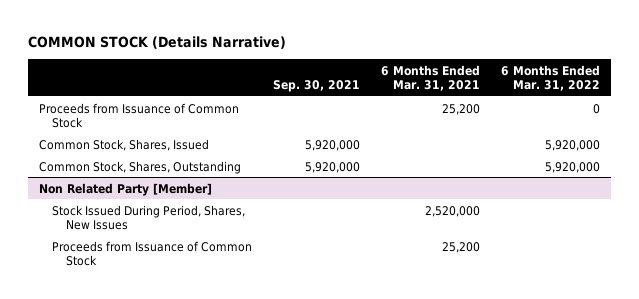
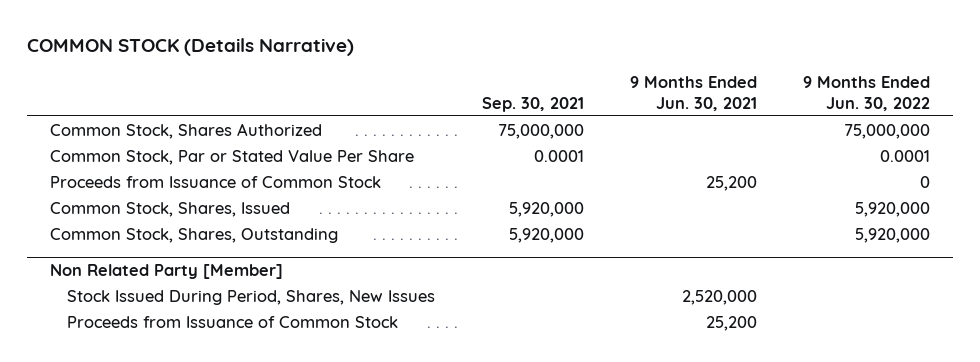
- | Sep. 30, 2021 | 6 Months Ended Mar. 31, 2021 | 6 Months Ended Mar. 31, 2022
+ | Sep. 30, 2021 | 9 Months Ended Jun. 30, 2021 | 9 Months Ended Jun. 30, 2022
+ Common Stock, Shares Authorized | 75,000,000 | | 75,000,000
+ Common Stock, Par or Stated Value Per Share | 0.0001 | | 0.0001

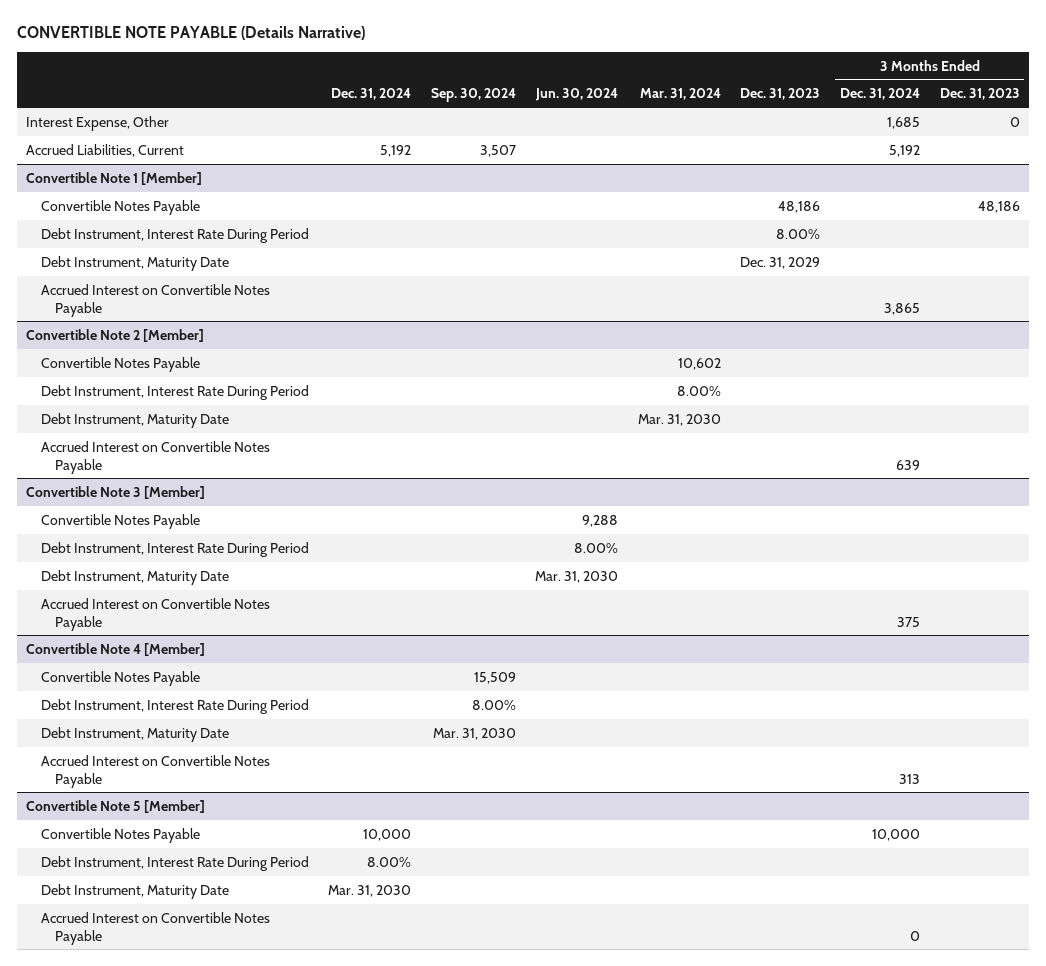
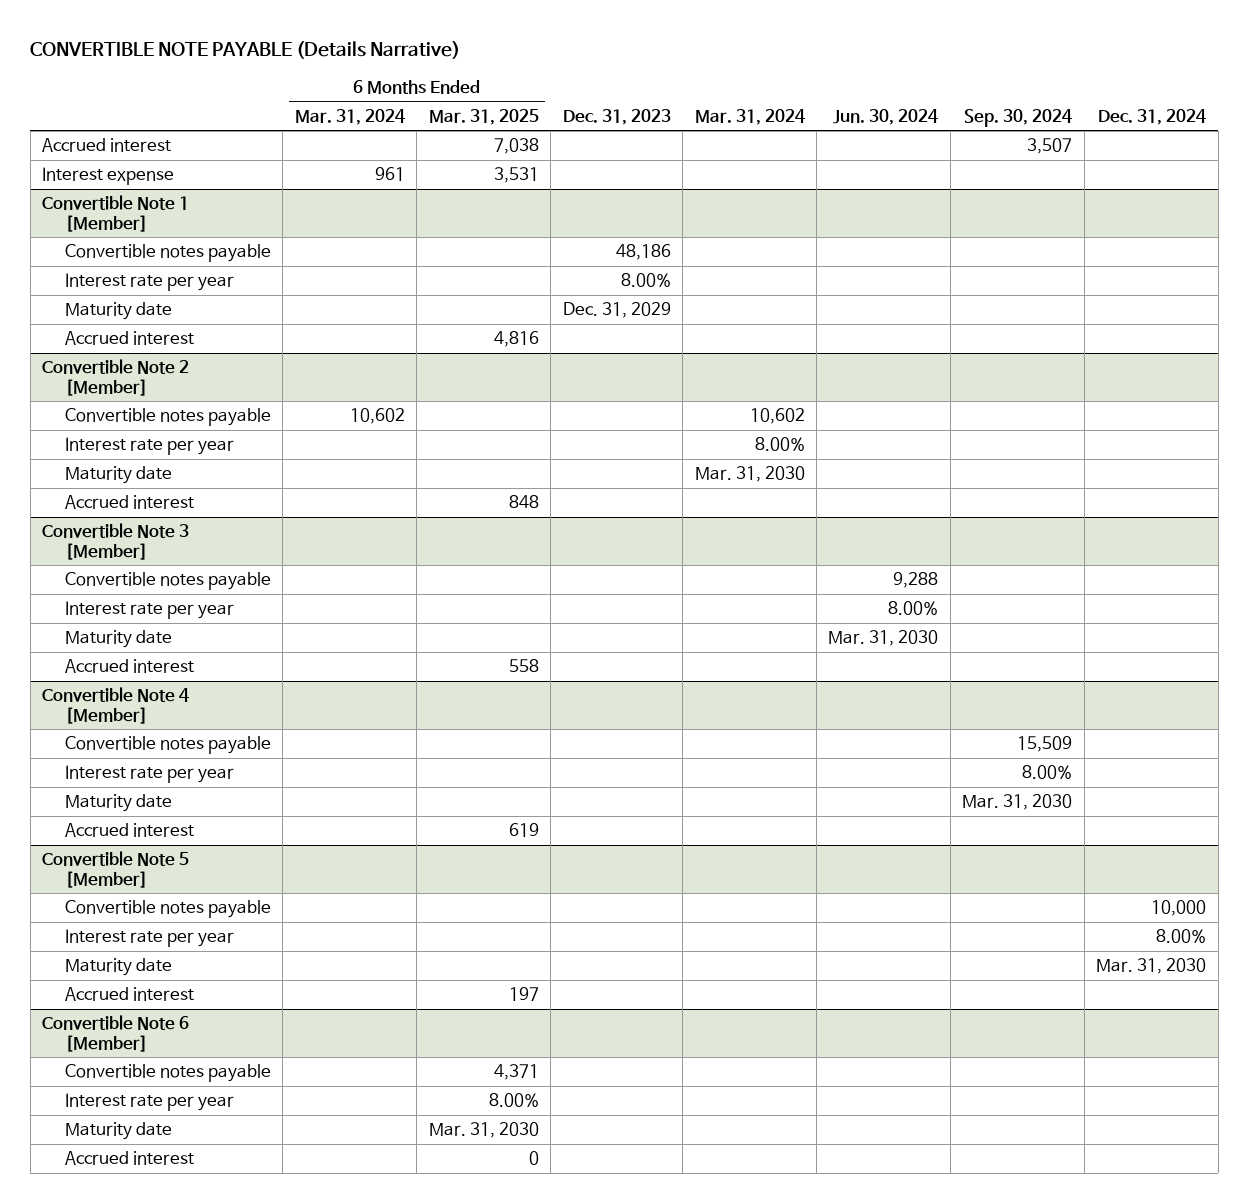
- | Dec. 31, 2024 | Sep. 30, 2024 | Jun. 30, 2024 | Mar. 31, 2024 | Dec. 31, 2023 | 3 Months Ended Dec. 31, 2024 | 3 Months Ended Dec. 31, 2023
+ | 6 Months Ended Mar. 31, 2024 | 6 Months Ended Mar. 31, 2025 | Dec. 31, 2023 | Mar. 31, 2024 | Jun. 30, 2024 | Sep. 30, 2024 | Dec. 31, 2024
- Interest Expense, Other | | | | | | 1,685 | 0
- Accrued Liabilities, Current | 5,192 | 3,507 | | | | 5,192 |
+ Accrued interest | | 7,038 | | | | 3,507 |
+ Interest expense | 961 | 3,531 | | | | |
@ Convertible Note 1 [Member]
- Convertible Notes Payable | | | | | 48,186 | | 48,186
- Debt Instrument, Interest Rate During Period | | | | | 8.00% | |
- Debt Instrument, Maturity Date | | | | | Dec. 31, 2029 | |
- Accrued Interest on Convertible Notes Payable | | | | | | 3,865 |
+ Convertible notes payable | | | 48,186 | | | |
+ Interest rate per year | | | 8.00% | | | |
+ Maturity date | | | Dec. 31, 2029 | | | |
+ Accrued interest | | 4,816 | | | | |
@ Convertible Note 2 [Member]
- Convertible Notes Payable | | | | 10,602 | | |
- Debt Instrument, Interest Rate During Period | | | | 8.00% | | |
- Debt Instrument, Maturity Date | | | | Mar. 31, 2030 | | |
- Accrued Interest on Convertible Notes Payable | | | | | | 639 |
+ Convertible notes payable | 10,602 | | | 10,602 | | |
+ Interest rate per year | | | | 8.00% | | |
+ Maturity date | | | | Mar. 31, 2030 | | |
+ Accrued interest | | 848 | | | | |
@ Convertible Note 3 [Member]
- Convertible Notes Payable | | | 9,288 | | | |
- Debt Instrument, Interest Rate During Period | | | 8.00% | | | |
- Debt Instrument, Maturity Date | | | Mar. 31, 2030 | | | |
- Accrued Interest on Convertible Notes Payable | | | | | | 375 |
+ Convertible notes payable | | | | | 9,288 | |
+ Interest rate per year | | | | | 8.00% | |
+ Maturity date | | | | | Mar. 31, 2030 | |
+ Accrued interest | | 558 | | | | |
@ Convertible Note 4 [Member]
- Convertible Notes Payable | | 15,509 | | | | |
- Debt Instrument, Interest Rate During Period | | 8.00% | | | | |
- Debt Instrument, Maturity Date | | Mar. 31, 2030 | | | | |
- Accrued Interest on Convertible Notes Payable | | | | | | 313 |
+ Convertible notes payable | | | | | | 15,509 |
+ Interest rate per year | | | | | | 8.00% |
+ Maturity date | | | | | | Mar. 31, 2030 |
+ Accrued interest | | 619 | | | | |
@ Convertible Note 5 [Member]
- Convertible Notes Payable | 10,000 | | | | | 10,000 |
- Debt Instrument, Interest Rate During Period | 8.00% | | | | | |
- Debt Instrument, Maturity Date | Mar. 31, 2030 | | | | | |
- Accrued Interest on Convertible Notes Payable | | | | | | 0 |
+ Convertible notes payable | | | | | | | 10,000
+ Interest rate per year | | | | | | | 8.00%
+ Maturity date | | | | | | | Mar. 31, 2030
+ Accrued interest | | 197 | | | | |
+ Convertible Note 6 [Member]
+ Convertible notes payable | | 4,371 | | | | |
+ Interest rate per year | | 8.00% | | | | |
+ Maturity date | | Mar. 31, 2030 | | | | |
+ Accrued interest | | 0 | | | | |

